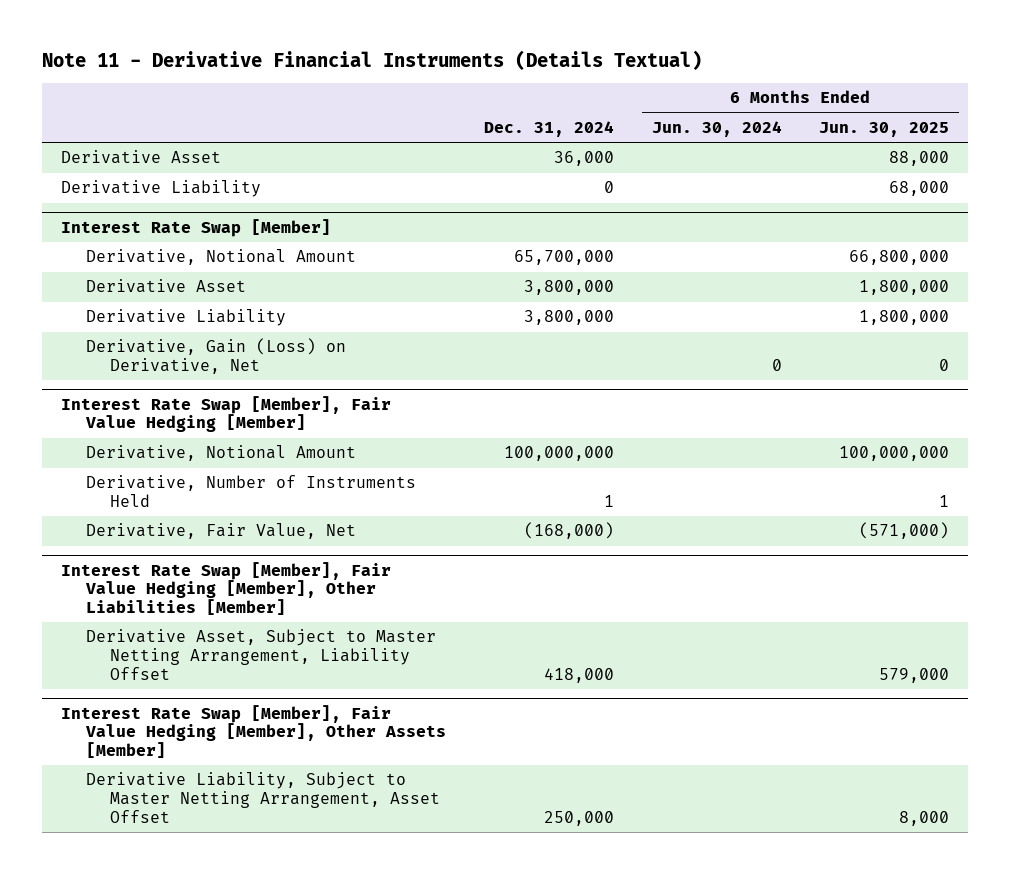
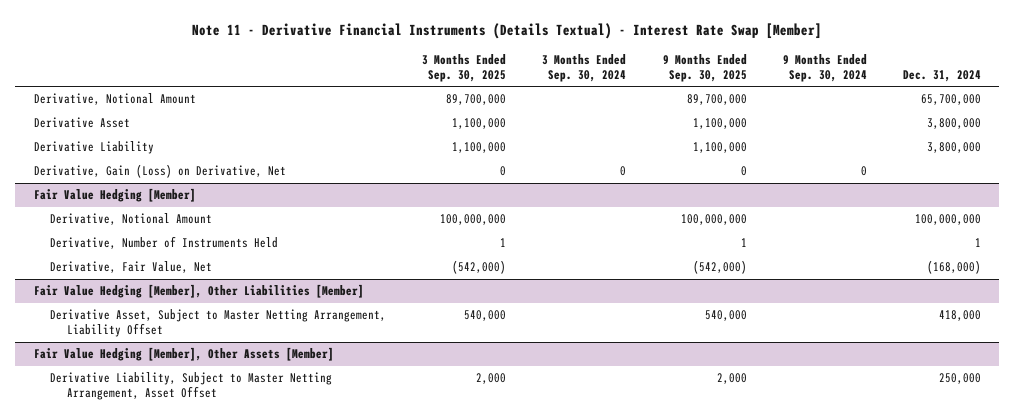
- Note 11 - Derivative Financial Instruments (Details Textual)
+ Note 11 - Derivative Financial Instruments (Details Textual) - Interest Rate Swap [Member]
- | Dec. 31, 2024 | 6 Months Ended Jun. 30, 2024 | 6 Months Ended Jun. 30, 2025
+ | 3 Months Ended Sep. 30, 2025 | 3 Months Ended Sep. 30, 2024 | 9 Months Ended Sep. 30, 2025 | 9 Months Ended Sep. 30, 2024 | Dec. 31, 2024
- Derivative Asset | 36,000 | | 88,000
- Derivative Liability | 0 | | 68,000
- Interest Rate Swap [Member]
- Interest Rate Swap [Member], Fair Value Hedging [Member]
+ Fair Value Hedging [Member]
- Interest Rate Swap [Member], Fair Value Hedging [Member], Other Liabilities [Member]
+ Fair Value Hedging [Member], Other Liabilities [Member]
- Interest Rate Swap [Member], Fair Value Hedging [Member], Other Assets [Member]
+ Fair Value Hedging [Member], Other Assets [Member]

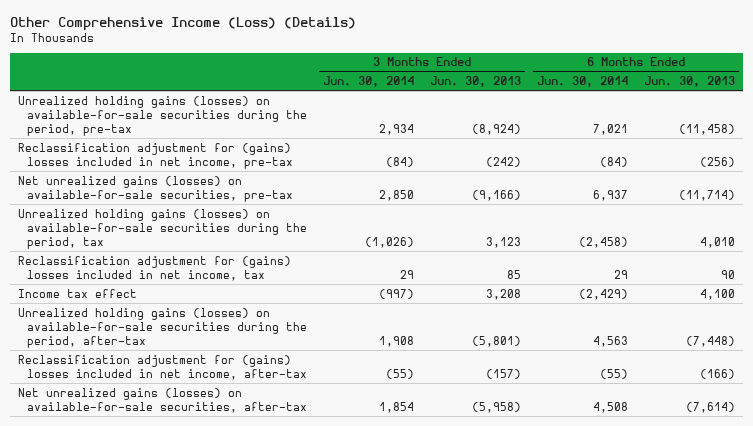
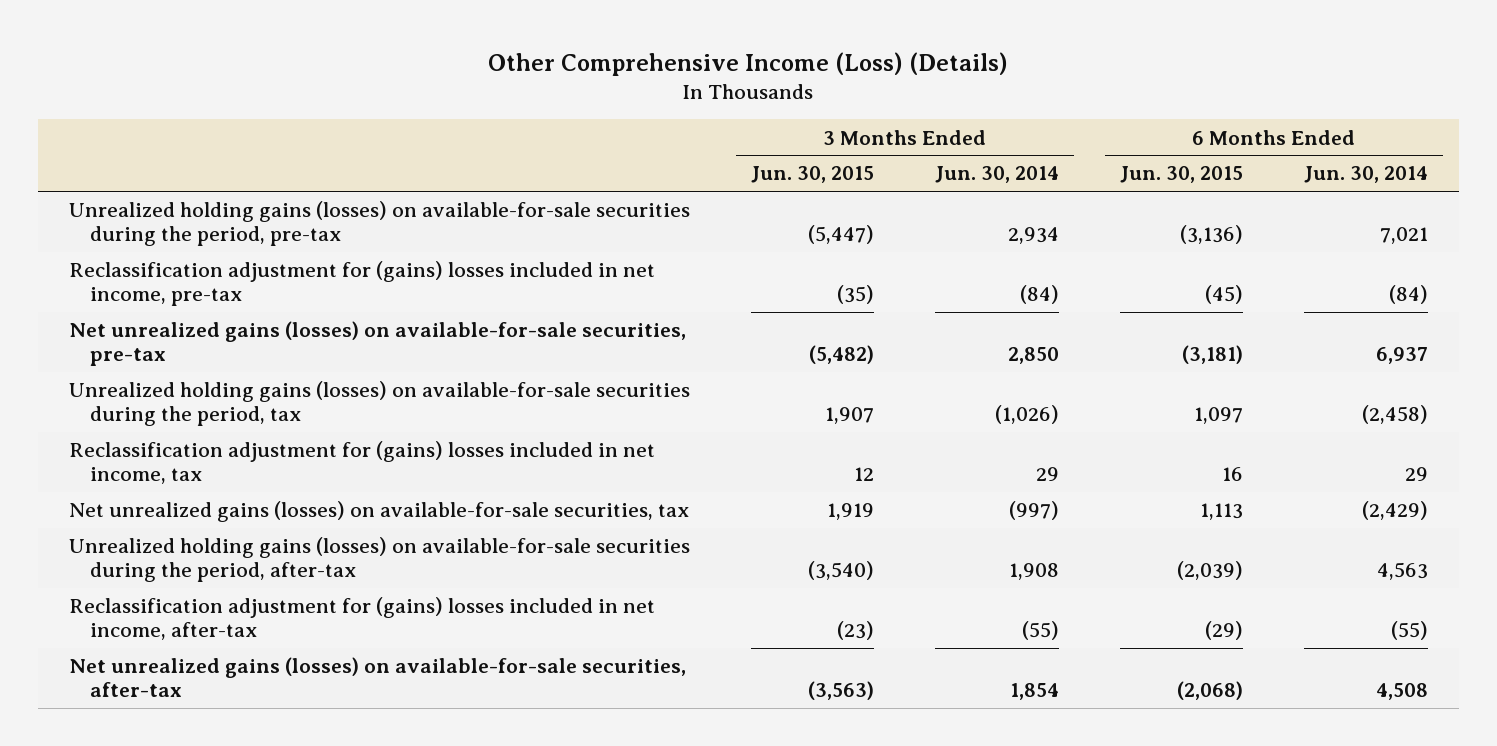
- | 3 Months Ended Jun. 30, 2014 | 3 Months Ended Jun. 30, 2013 | 6 Months Ended Jun. 30, 2014 | 6 Months Ended Jun. 30, 2013
+ | 3 Months Ended Jun. 30, 2015 | 3 Months Ended Jun. 30, 2014 | 6 Months Ended Jun. 30, 2015 | 6 Months Ended Jun. 30, 2014
- Income tax effect | (997) | 3,208 | (2,429) | 4,100
+ Net unrealized gains (losses) on available-for-sale securities, tax | 1,919 | (997) | 1,113 | (2,429)

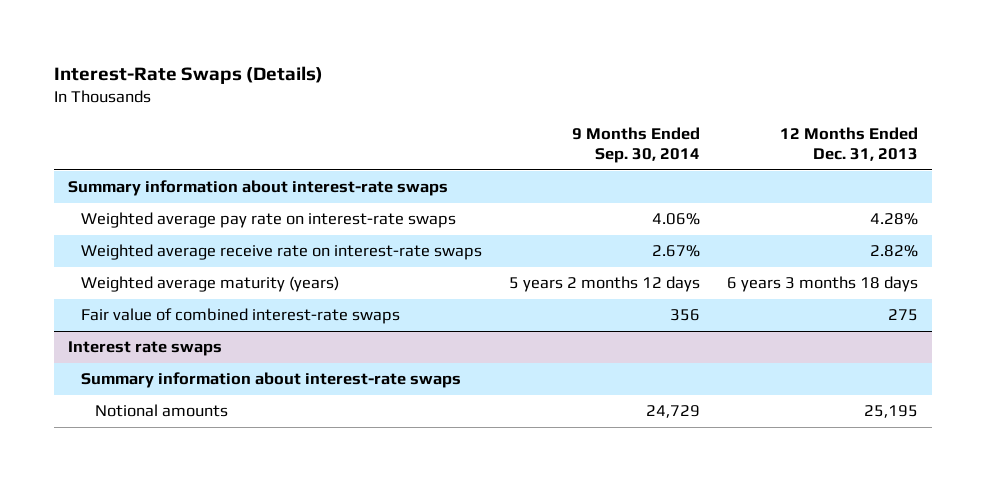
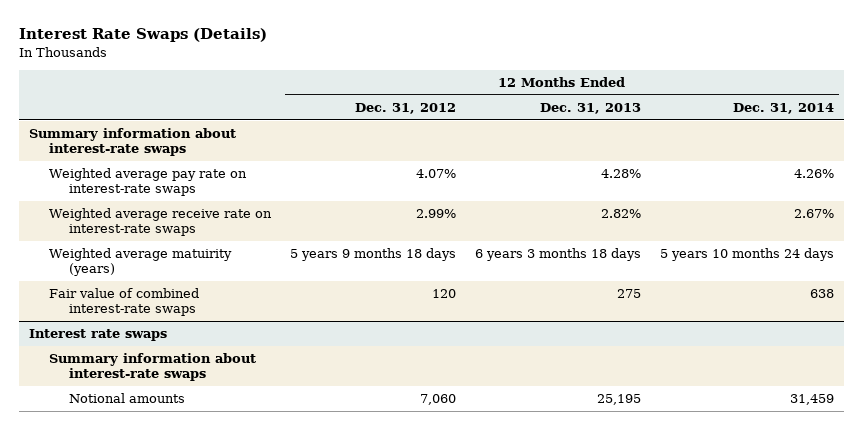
- Interest-Rate Swaps (Details)
+ Interest Rate Swaps (Details)
- | 9 Months Ended Sep. 30, 2014 | 12 Months Ended Dec. 31, 2013
+ | 12 Months Ended Dec. 31, 2012 | 12 Months Ended Dec. 31, 2013 | 12 Months Ended Dec. 31, 2014
- Weighted average maturity (years) | 5 years 2 months 12 days | 6 years 3 months 18 days
+ Weighted average matuirity (years) | 5 years 9 months 18 days | 6 years 3 months 18 days | 5 years 10 months 24 days

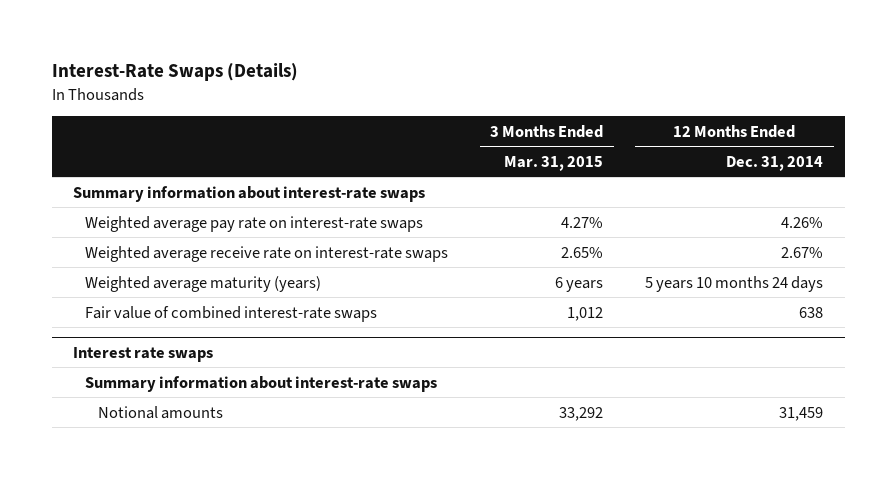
- Interest Rate Swaps (Details)
+ Interest-Rate Swaps (Details)
- | 12 Months Ended Dec. 31, 2012 | 12 Months Ended Dec. 31, 2013 | 12 Months Ended Dec. 31, 2014
+ | 3 Months Ended Mar. 31, 2015 | 12 Months Ended Dec. 31, 2014
- Weighted average matuirity (years) | 5 years 9 months 18 days | 6 years 3 months 18 days | 5 years 10 months 24 days
+ Weighted average maturity (years) | 6 years | 5 years 10 months 24 days

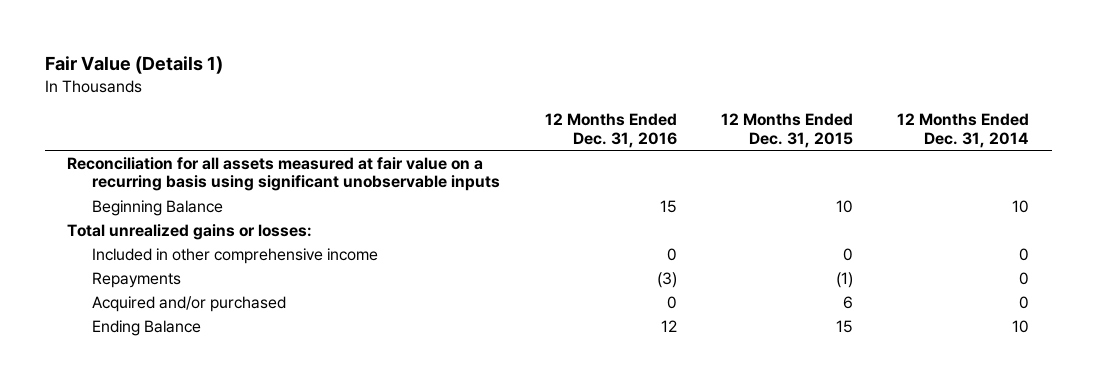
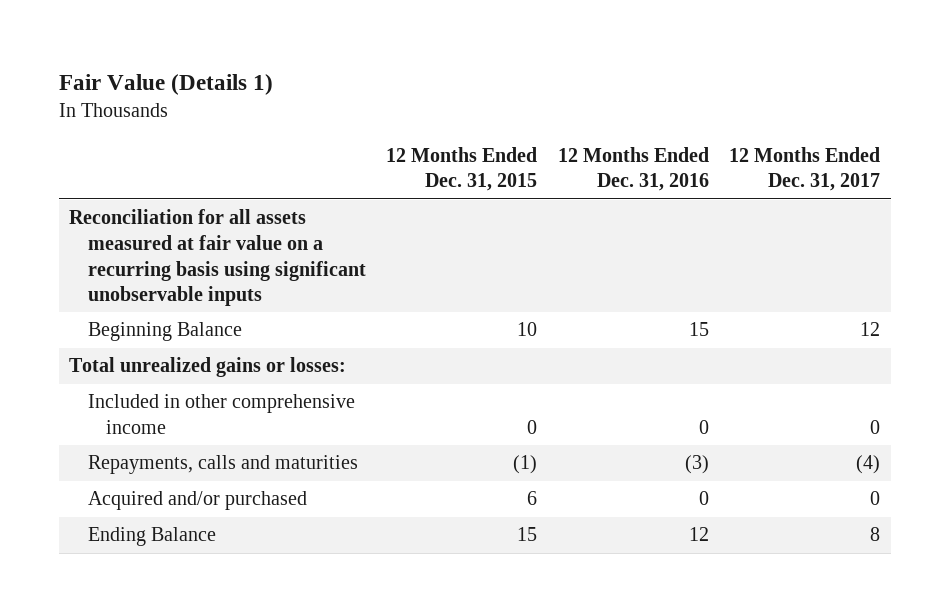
- | 12 Months Ended Dec. 31, 2016 | 12 Months Ended Dec. 31, 2015 | 12 Months Ended Dec. 31, 2014
+ | 12 Months Ended Dec. 31, 2015 | 12 Months Ended Dec. 31, 2016 | 12 Months Ended Dec. 31, 2017
- Repayments | (3) | (1) | 0
+ Repayments, calls and maturities | (1) | (3) | (4)

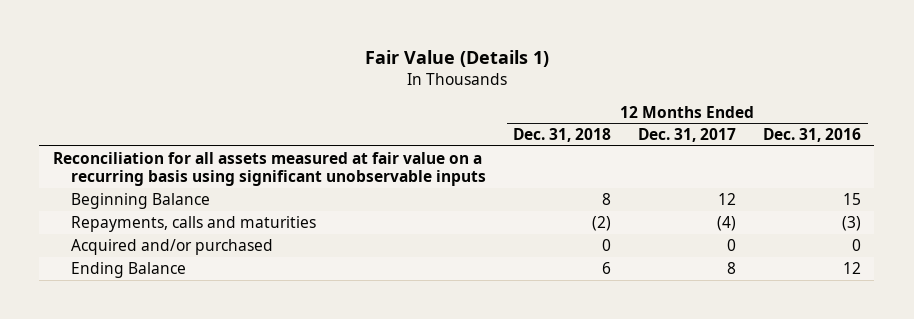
- | 12 Months Ended Dec. 31, 2015 | 12 Months Ended Dec. 31, 2016 | 12 Months Ended Dec. 31, 2017
+ | 12 Months Ended Dec. 31, 2018 | 12 Months Ended Dec. 31, 2017 | 12 Months Ended Dec. 31, 2016
- Total unrealized gains or losses:
- Included in other comprehensive income | 0 | 0 | 0

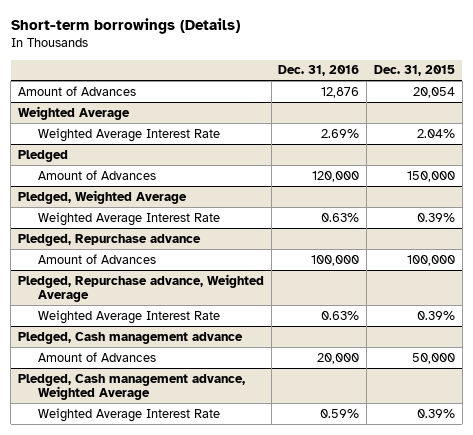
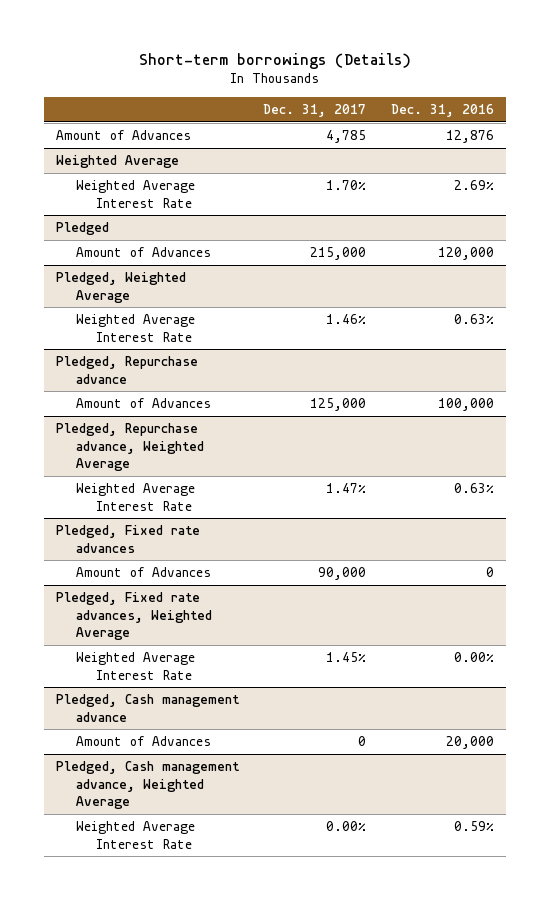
- | Dec. 31, 2016 | Dec. 31, 2015
+ | Dec. 31, 2017 | Dec. 31, 2016
+ Pledged, Fixed rate advances
+ Amount of Advances | 90,000 | 0
+ Pledged, Fixed rate advances, Weighted Average
+ Weighted Average Interest Rate | 1.45% | 0.00%

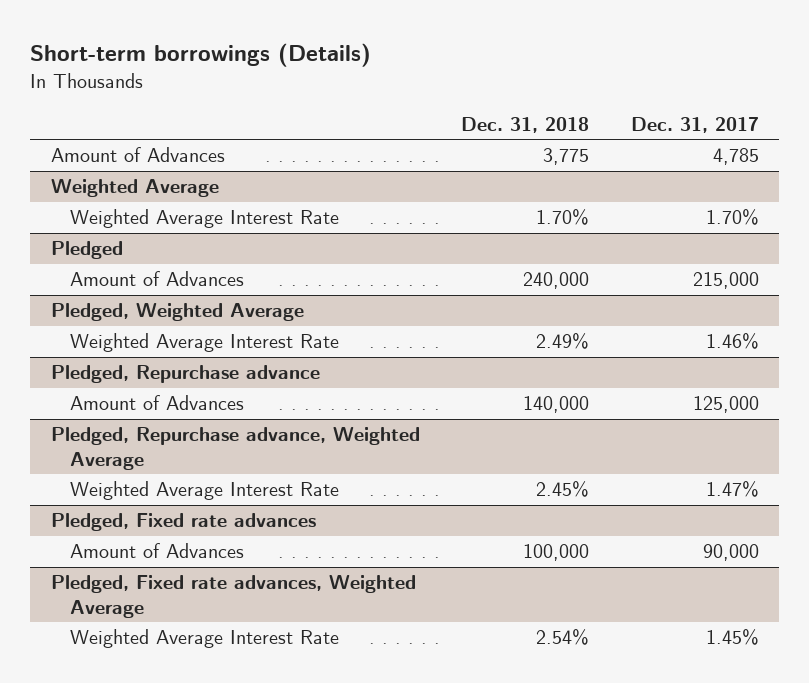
- | Dec. 31, 2017 | Dec. 31, 2016
+ | Dec. 31, 2018 | Dec. 31, 2017
- Pledged, Cash management advance
- Amount of Advances | 0 | 20,000
- Pledged, Cash management advance, Weighted Average
- Weighted Average Interest Rate | 0.00% | 0.59%

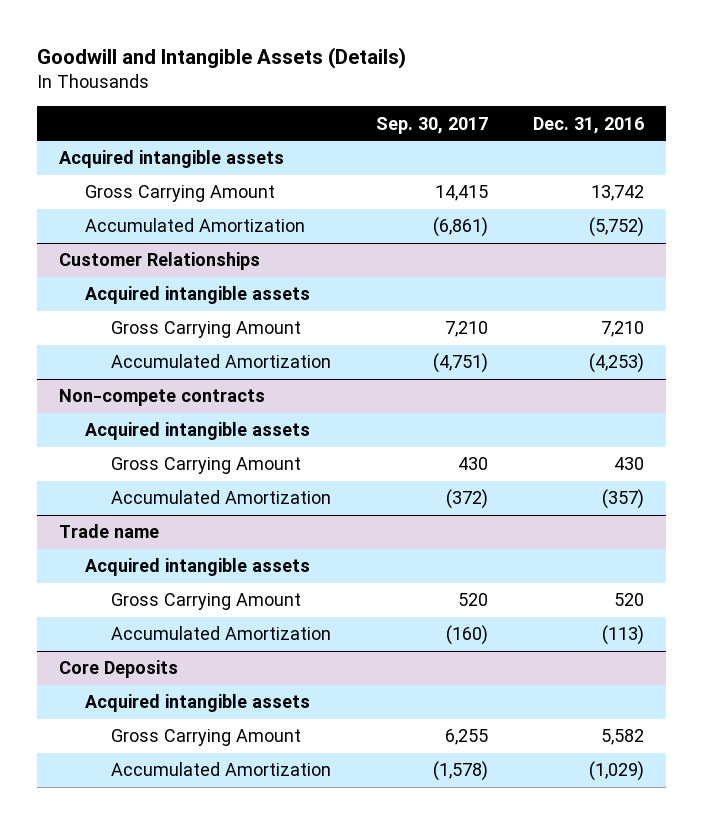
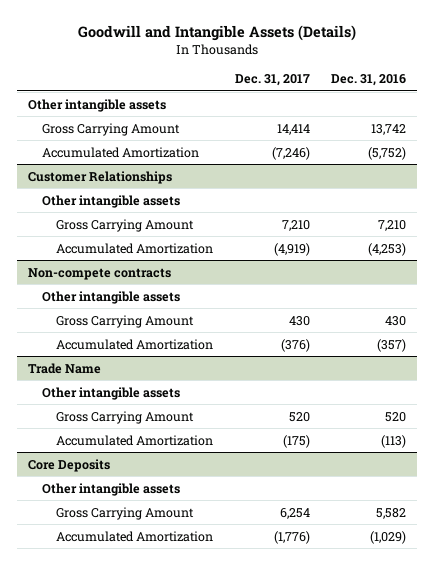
- | Sep. 30, 2017 | Dec. 31, 2016
+ | Dec. 31, 2017 | Dec. 31, 2016
- Acquired intangible assets
+ Other intangible assets
@ Customer Relationships
- Acquired intangible assets
+ Other intangible assets
@ Non-compete contracts
- Acquired intangible assets
+ Other intangible assets
- Trade name
- Acquired intangible assets
+ Trade Name
+ Other intangible assets
@ Core Deposits
- Acquired intangible assets
+ Other intangible assets

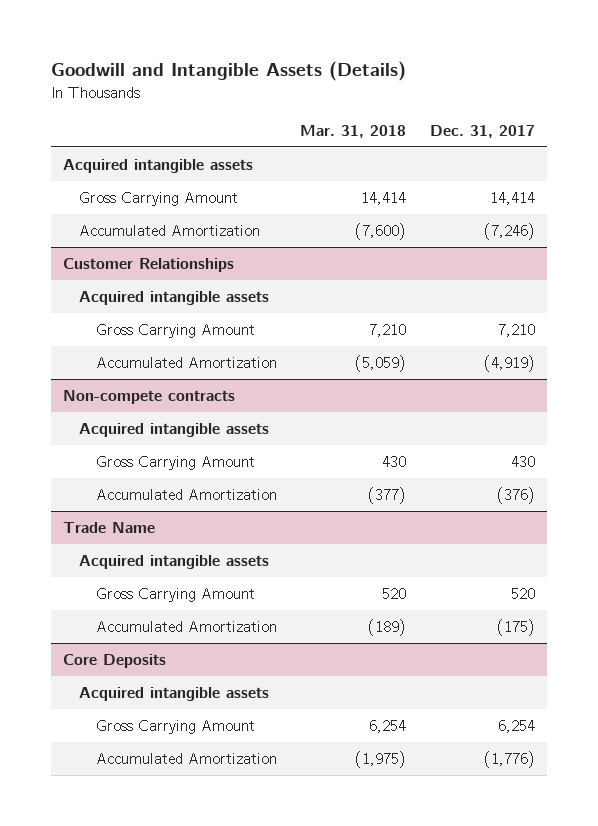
- | Dec. 31, 2017 | Dec. 31, 2016
+ | Mar. 31, 2018 | Dec. 31, 2017
- Other intangible assets
+ Acquired intangible assets
@ Customer Relationships
- Other intangible assets
+ Acquired intangible assets
@ Non-compete contracts
- Other intangible assets
+ Acquired intangible assets
@ Trade Name
- Other intangible assets
+ Acquired intangible assets
@ Core Deposits
- Other intangible assets
+ Acquired intangible assets

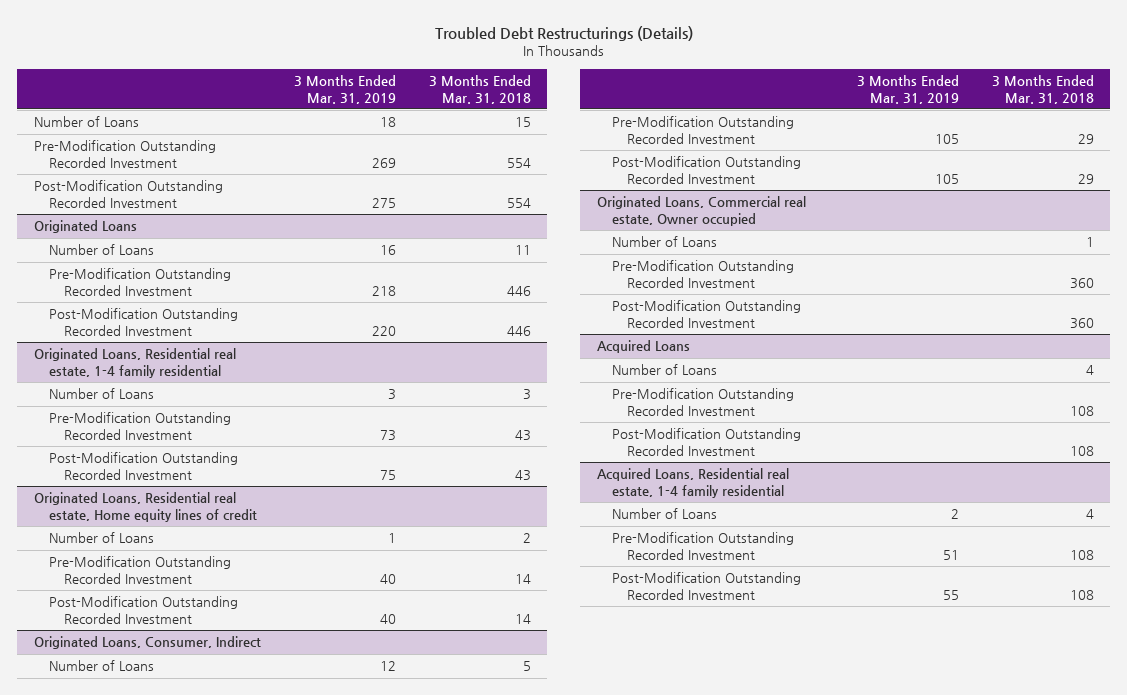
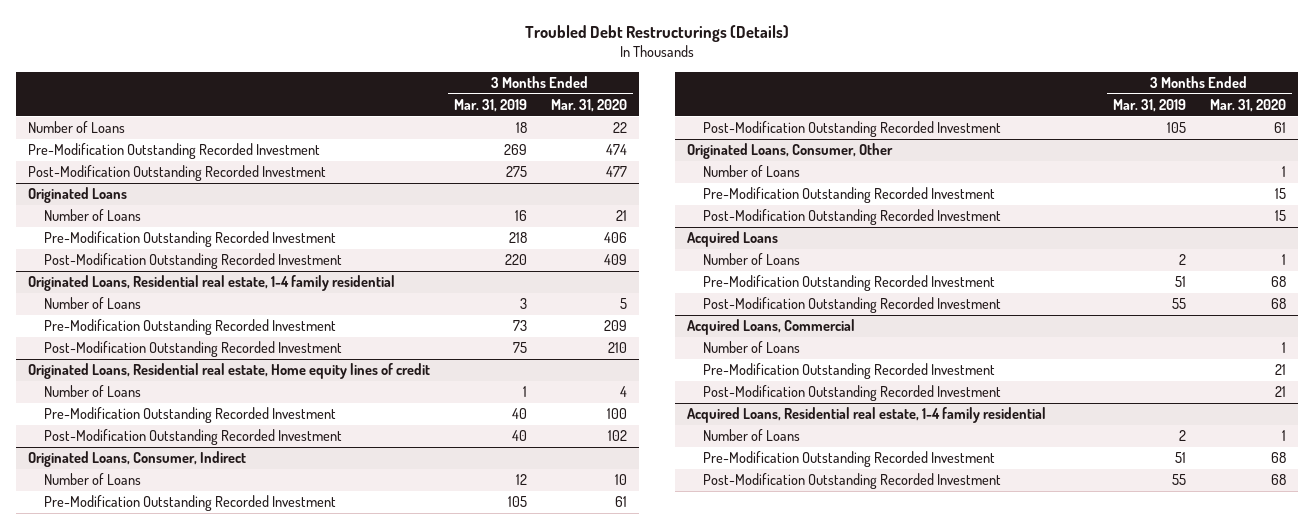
- | 3 Months Ended Mar. 31, 2019 | 3 Months Ended Mar. 31, 2018
+ | 3 Months Ended Mar. 31, 2019 | 3 Months Ended Mar. 31, 2020
- Originated Loans, Commercial real estate, Owner occupied
+ Originated Loans, Consumer, Other
@ Acquired Loans
+ Number of Loans | 2 | 1
+ Pre-Modification Outstanding Recorded Investment | 51 | 68
+ Post-Modification Outstanding Recorded Investment | 55 | 68
+ Acquired Loans, Commercial

